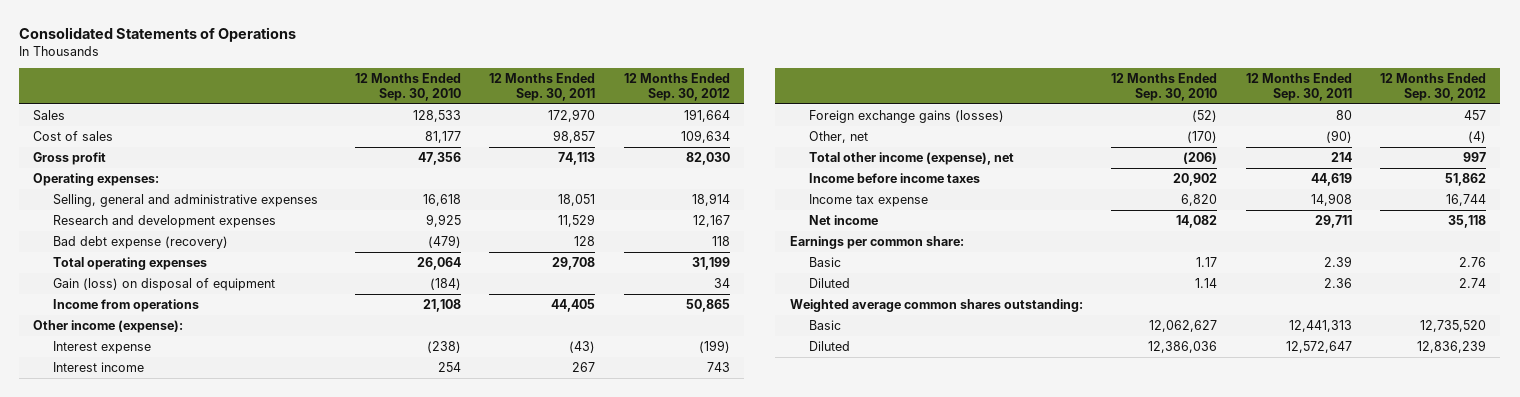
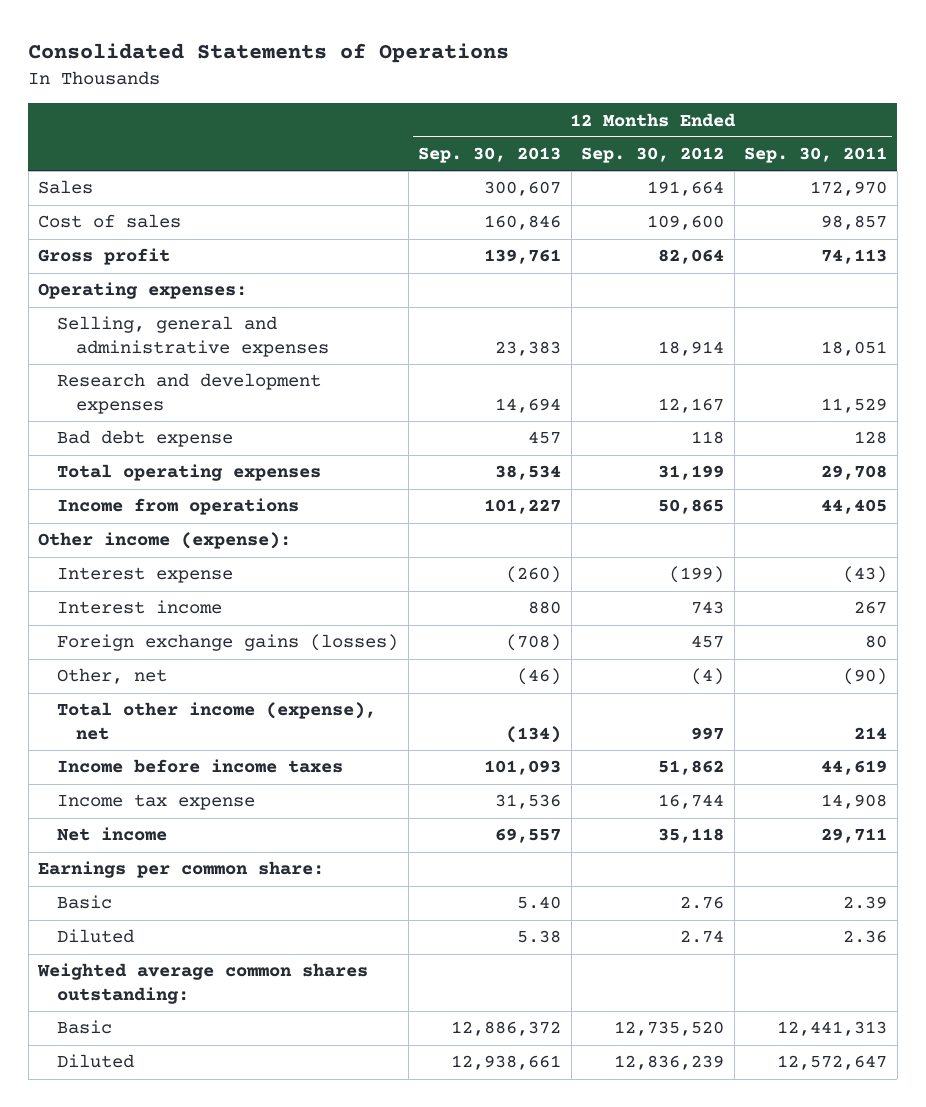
- | 12 Months Ended Sep. 30, 2010 | 12 Months Ended Sep. 30, 2011 | 12 Months Ended Sep. 30, 2012
+ | 12 Months Ended Sep. 30, 2013 | 12 Months Ended Sep. 30, 2012 | 12 Months Ended Sep. 30, 2011
- Cost of sales | 81,177 | 98,857 | 109,634
- Gross profit | 47,356 | 74,113 | 82,030
+ Cost of sales | 160,846 | 109,600 | 98,857
+ Gross profit | 139,761 | 82,064 | 74,113
- Bad debt expense (recovery) | (479) | 128 | 118
+ Bad debt expense | 457 | 118 | 128
- Gain (loss) on disposal of equipment | (184) | | 34

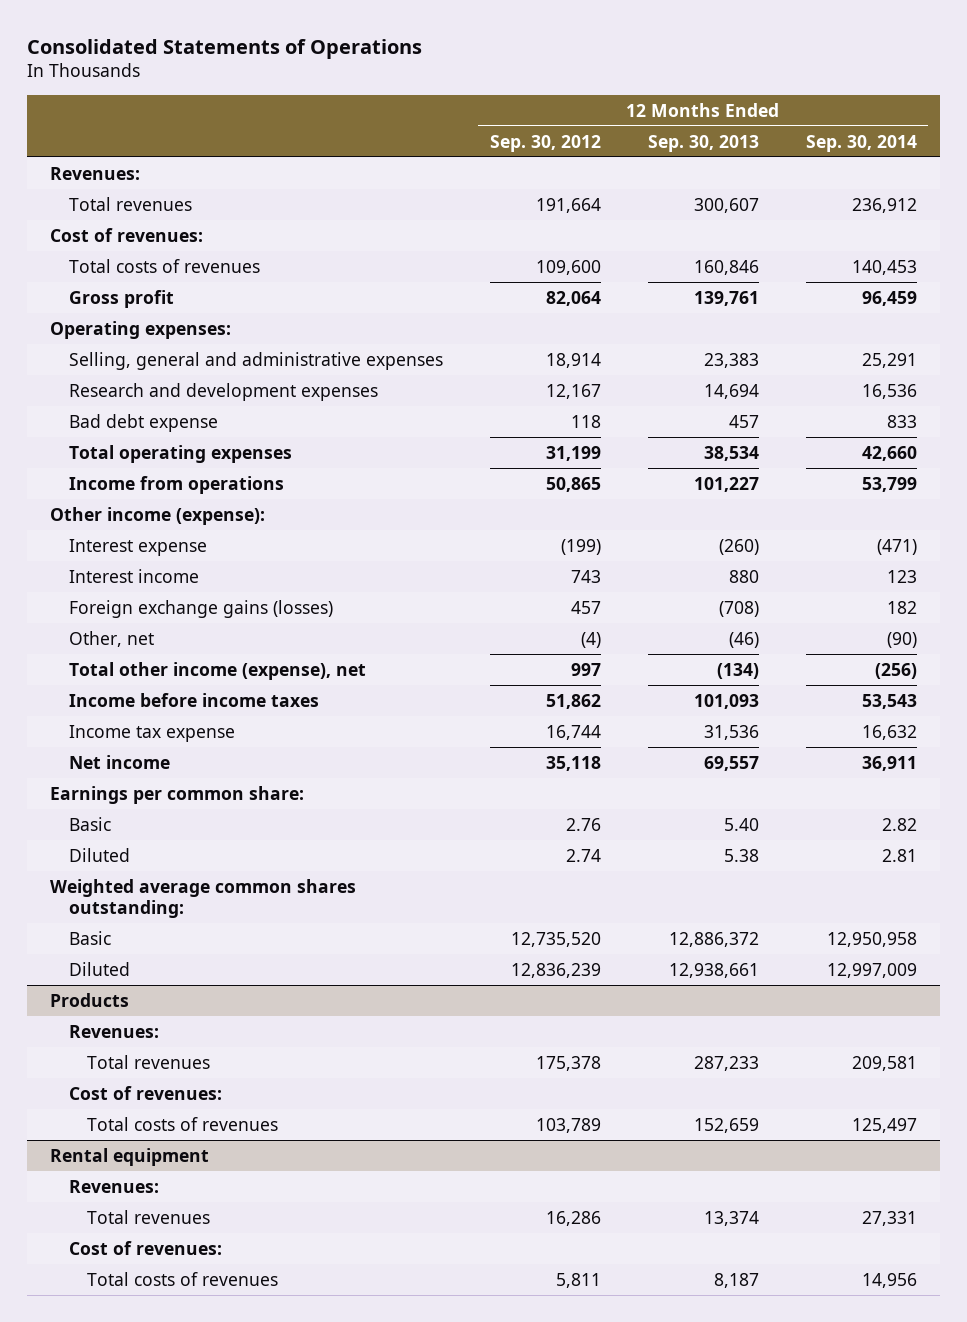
- | 12 Months Ended Sep. 30, 2013 | 12 Months Ended Sep. 30, 2012 | 12 Months Ended Sep. 30, 2011
+ | 12 Months Ended Sep. 30, 2012 | 12 Months Ended Sep. 30, 2013 | 12 Months Ended Sep. 30, 2014
- Sales | 300,607 | 191,664 | 172,970
- Cost of sales | 160,846 | 109,600 | 98,857
+ Revenues:
+ Total revenues | 191,664 | 300,607 | 236,912
+ Cost of revenues:
+ Total costs of revenues | 109,600 | 160,846 | 140,453
+ Products
+ Revenues:
+ Total revenues | 175,378 | 287,233 | 209,581
+ Cost of revenues:
+ Total costs of revenues | 103,789 | 152,659 | 125,497
+ Rental equipment
+ Revenues:
+ Total revenues | 16,286 | 13,374 | 27,331
+ Cost of revenues:
+ Total costs of revenues | 5,811 | 8,187 | 14,956

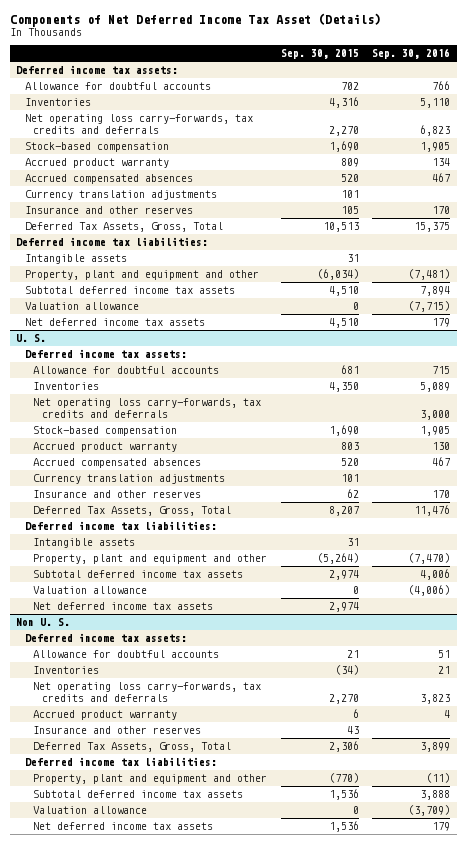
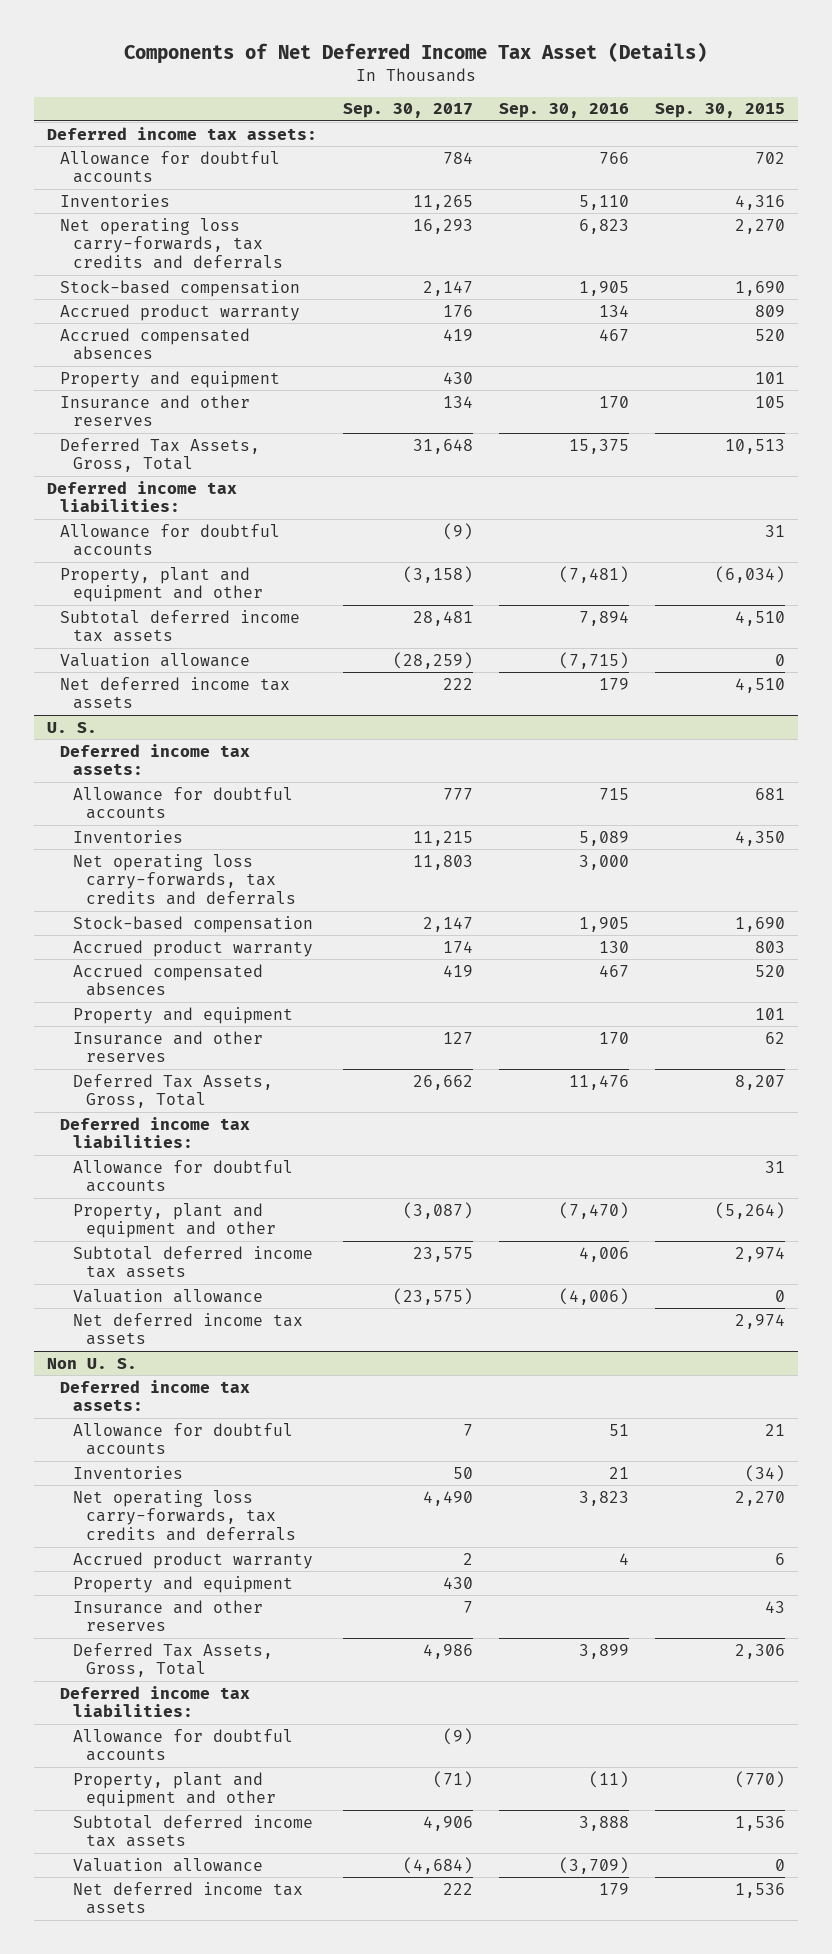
- | Sep. 30, 2015 | Sep. 30, 2016
+ | Sep. 30, 2017 | Sep. 30, 2016 | Sep. 30, 2015
- Currency translation adjustments | 101 |
+ Property and equipment | 430 | | 101
- Intangible assets | 31 |
+ Allowance for doubtful accounts | (9) | | 31
@ U. S.
- Currency translation adjustments | 101 |
+ Property and equipment | | | 101
- Intangible assets | 31 |
+ Allowance for doubtful accounts | | | 31
@ Non U. S.
+ Property and equipment | 430 | |
+ Allowance for doubtful accounts | (9) | |

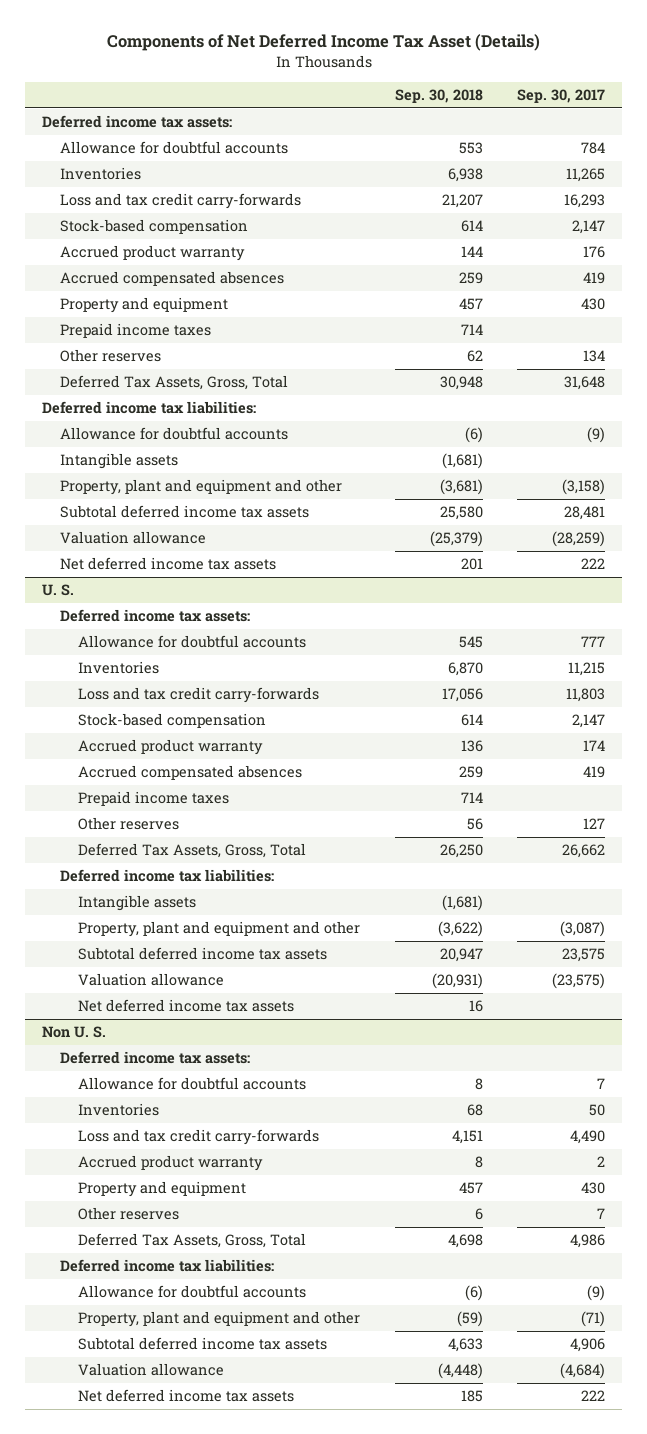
- | Sep. 30, 2017 | Sep. 30, 2016 | Sep. 30, 2015
+ | Sep. 30, 2018 | Sep. 30, 2017
- Net operating loss carry-forwards, tax credits and deferrals | 16,293 | 6,823 | 2,270
+ Loss and tax credit carry-forwards | 21,207 | 16,293
- Insurance and other reserves | 134 | 170 | 105
+ Prepaid income taxes | 714 |
+ Other reserves | 62 | 134
+ Intangible assets | (1,681) |
@ U. S.
- Net operating loss carry-forwards, tax credits and deferrals | 11,803 | 3,000 |
+ Loss and tax credit carry-forwards | 17,056 | 11,803
- Property and equipment | | | 101
- Insurance and other reserves | 127 | 170 | 62
+ Prepaid income taxes | 714 |
+ Other reserves | 56 | 127
- Allowance for doubtful accounts | | | 31
+ Intangible assets | (1,681) |
@ Non U. S.
- Net operating loss carry-forwards, tax credits and deferrals | 4,490 | 3,823 | 2,270
+ Loss and tax credit carry-forwards | 4,151 | 4,490
- Insurance and other reserves | 7 | | 43
+ Other reserves | 6 | 7

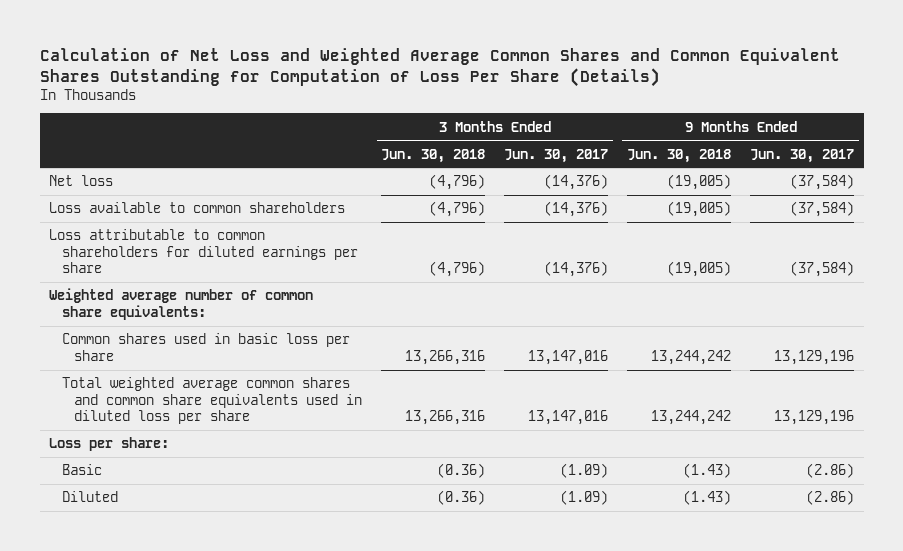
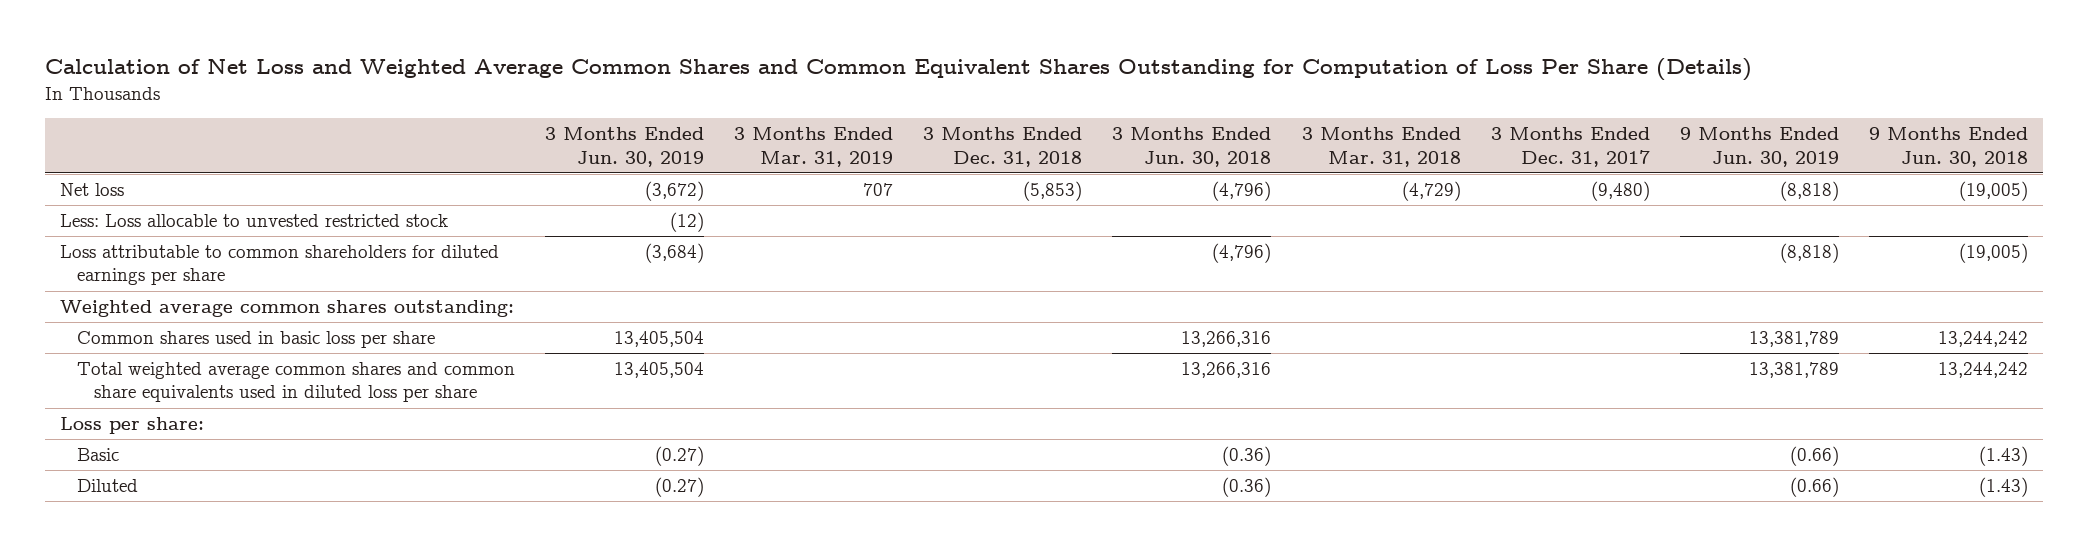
- | 3 Months Ended Jun. 30, 2018 | 3 Months Ended Jun. 30, 2017 | 9 Months Ended Jun. 30, 2018 | 9 Months Ended Jun. 30, 2017
+ | 3 Months Ended Jun. 30, 2019 | 3 Months Ended Mar. 31, 2019 | 3 Months Ended Dec. 31, 2018 | 3 Months Ended Jun. 30, 2018 | 3 Months Ended Mar. 31, 2018 | 3 Months Ended Dec. 31, 2017 | 9 Months Ended Jun. 30, 2019 | 9 Months Ended Jun. 30, 2018
- Loss available to common shareholders | (4,796) | (14,376) | (19,005) | (37,584)
+ Less: Loss allocable to unvested restricted stock | (12) | | | | | | |
- Weighted average number of common share equivalents:
+ Weighted average common shares outstanding:

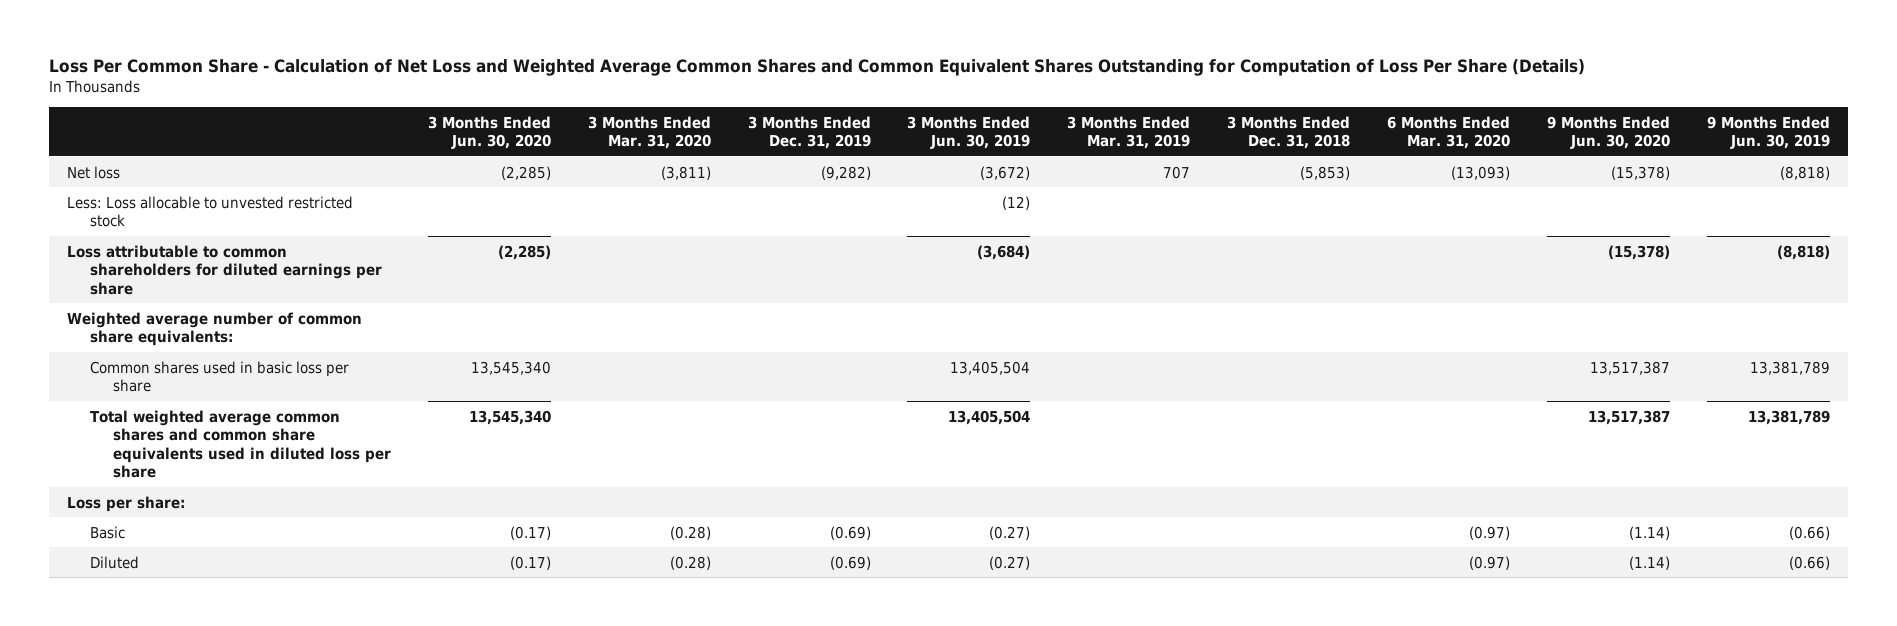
- Calculation of Net Loss and Weighted Average Common Shares and Common Equivalent Shares Outstanding for Computation of Loss Per Share (Details)
+ Loss Per Common Share - Calculation of Net Loss and Weighted Average Common Shares and Common Equivalent Shares Outstanding for Computation of Loss Per Share (Details)
- | 3 Months Ended Jun. 30, 2019 | 3 Months Ended Mar. 31, 2019 | 3 Months Ended Dec. 31, 2018 | 3 Months Ended Jun. 30, 2018 | 3 Months Ended Mar. 31, 2018 | 3 Months Ended Dec. 31, 2017 | 9 Months Ended Jun. 30, 2019 | 9 Months Ended Jun. 30, 2018
+ | 3 Months Ended Jun. 30, 2020 | 3 Months Ended Mar. 31, 2020 | 3 Months Ended Dec. 31, 2019 | 3 Months Ended Jun. 30, 2019 | 3 Months Ended Mar. 31, 2019 | 3 Months Ended Dec. 31, 2018 | 6 Months Ended Mar. 31, 2020 | 9 Months Ended Jun. 30, 2020 | 9 Months Ended Jun. 30, 2019
- Weighted average common shares outstanding:
+ Weighted average number of common share equivalents:

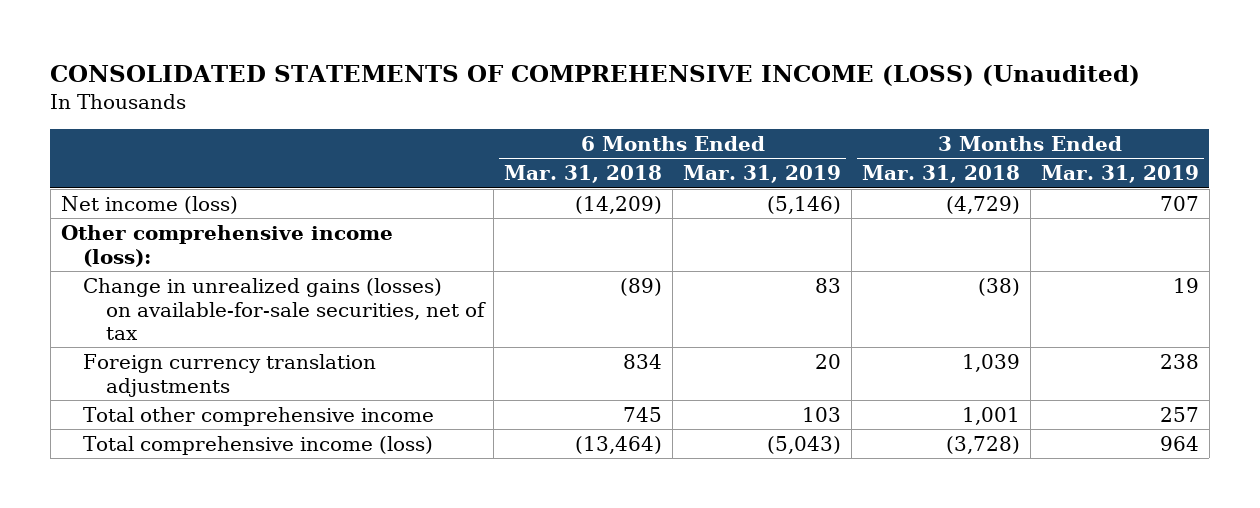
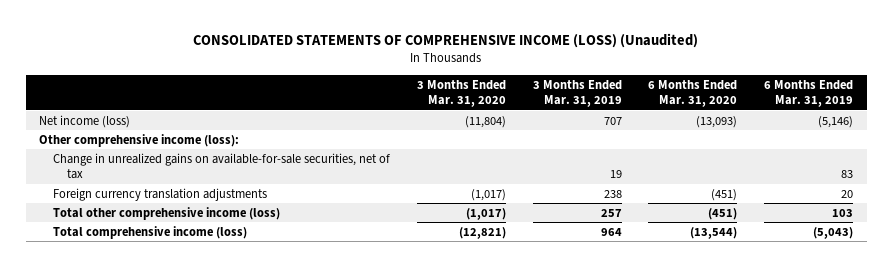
- | 6 Months Ended Mar. 31, 2018 | 6 Months Ended Mar. 31, 2019 | 3 Months Ended Mar. 31, 2018 | 3 Months Ended Mar. 31, 2019
+ | 3 Months Ended Mar. 31, 2020 | 3 Months Ended Mar. 31, 2019 | 6 Months Ended Mar. 31, 2020 | 6 Months Ended Mar. 31, 2019
- Change in unrealized gains (losses) on available-for-sale securities, net of tax | (89) | 83 | (38) | 19
+ Change in unrealized gains on available-for-sale securities, net of tax | | 19 | | 83
- Total other comprehensive income | 745 | 103 | 1,001 | 257
+ Total other comprehensive income (loss) | (1,017) | 257 | (451) | 103

